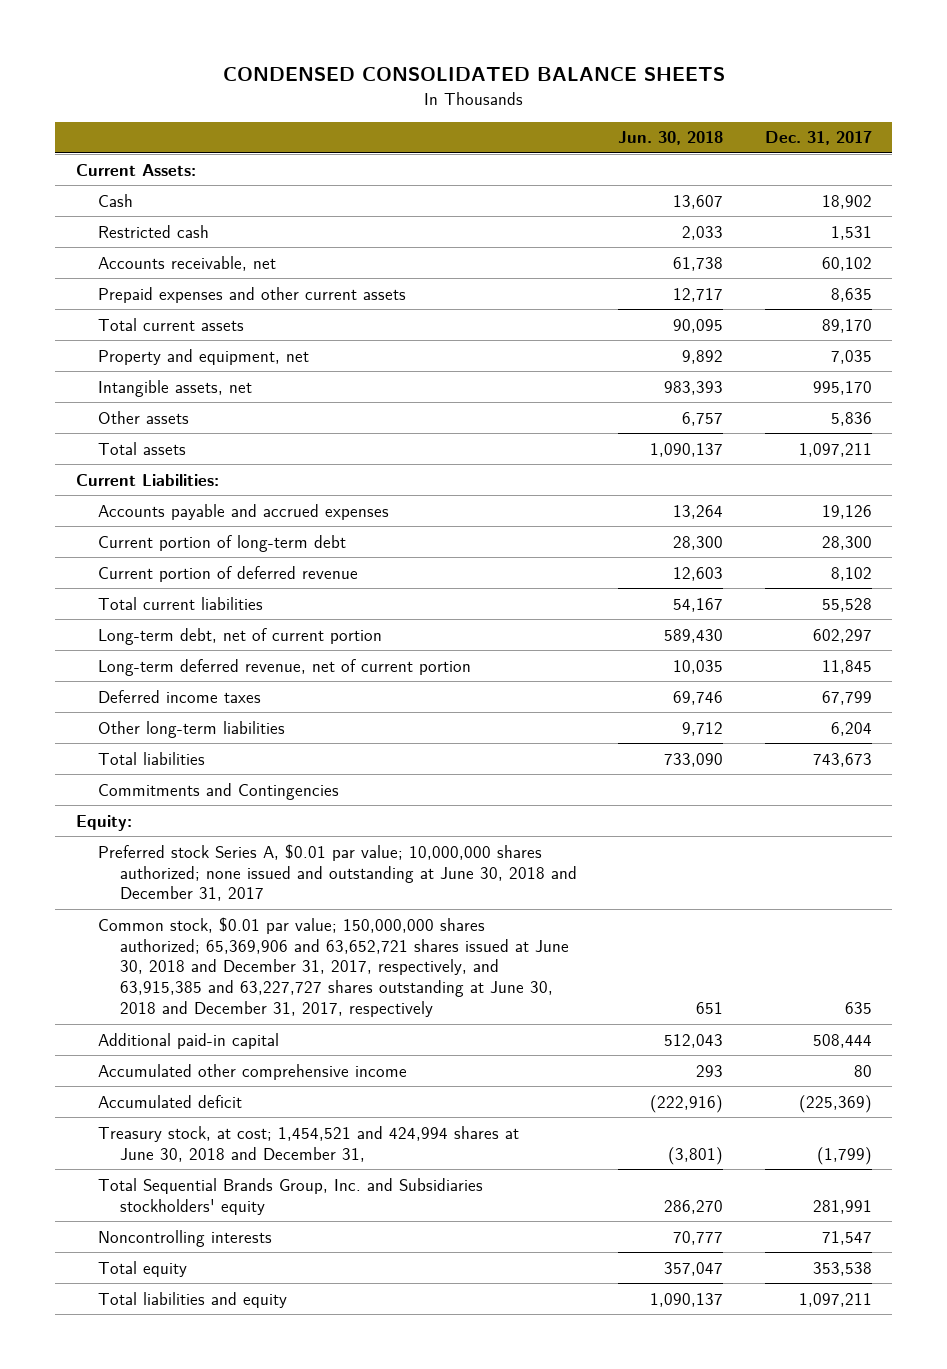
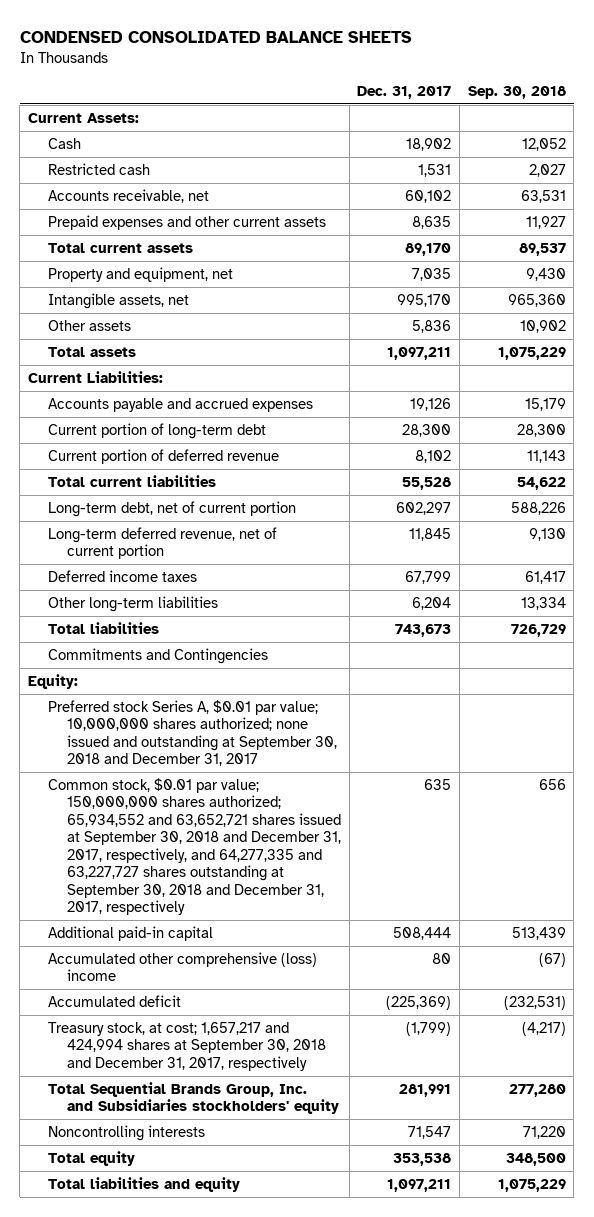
- | Jun. 30, 2018 | Dec. 31, 2017
+ | Dec. 31, 2017 | Sep. 30, 2018
- Preferred stock Series A, $0.01 par value; 10,000,000 shares authorized; none issued and outstanding at June 30, 2018 and December 31, 2017
- Common stock, $0.01 par value; 150,000,000 shares authorized; 65,369,906 and 63,652,721 shares issued at June 30, 2018 and December 31, 2017, respectively, and 63,915,385 and 63,227,727 shares outstanding at June 30, 2018 and December 31, 2017, respectively | 651 | 635
+ Preferred stock Series A, $0.01 par value; 10,000,000 shares authorized; none issued and outstanding at September 30, 2018 and December 31, 2017
+ Common stock, $0.01 par value; 150,000,000 shares authorized; 65,934,552 and 63,652,721 shares issued at September 30, 2018 and December 31, 2017, respectively, and 64,277,335 and 63,227,727 shares outstanding at September 30, 2018 and December 31, 2017, respectively | 635 | 656
- Accumulated other comprehensive income | 293 | 80
+ Accumulated other comprehensive (loss) income | 80 | (67)
- Treasury stock, at cost; 1,454,521 and 424,994 shares at June 30, 2018 and December 31, | (3,801) | (1,799)
+ Treasury stock, at cost; 1,657,217 and 424,994 shares at September 30, 2018 and December 31, 2017, respectively | (1,799) | (4,217)

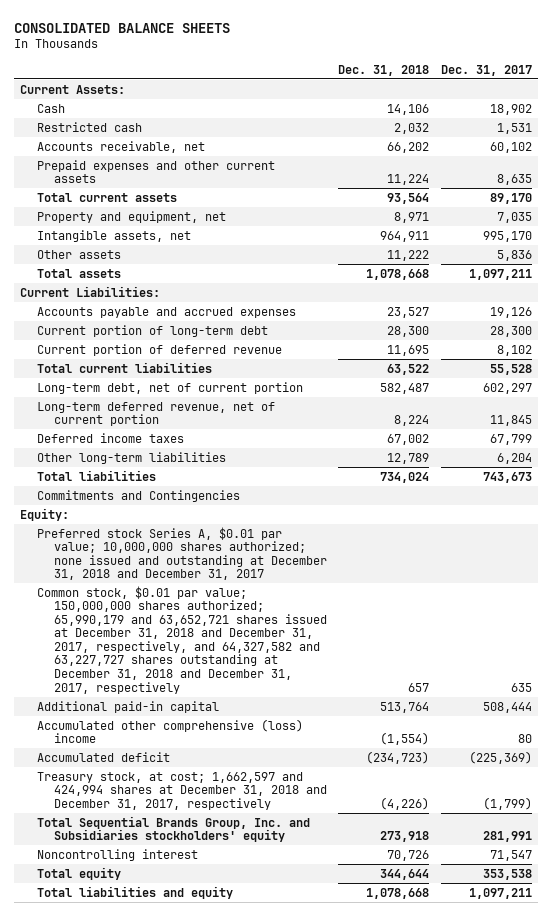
- CONDENSED CONSOLIDATED BALANCE SHEETS
+ CONSOLIDATED BALANCE SHEETS
- | Dec. 31, 2017 | Sep. 30, 2018
+ | Dec. 31, 2018 | Dec. 31, 2017
- Preferred stock Series A, $0.01 par value; 10,000,000 shares authorized; none issued and outstanding at September 30, 2018 and December 31, 2017
- Common stock, $0.01 par value; 150,000,000 shares authorized; 65,934,552 and 63,652,721 shares issued at September 30, 2018 and December 31, 2017, respectively, and 64,277,335 and 63,227,727 shares outstanding at September 30, 2018 and December 31, 2017, respectively | 635 | 656
+ Preferred stock Series A, $0.01 par value; 10,000,000 shares authorized; none issued and outstanding at December 31, 2018 and December 31, 2017
+ Common stock, $0.01 par value; 150,000,000 shares authorized; 65,990,179 and 63,652,721 shares issued at December 31, 2018 and December 31, 2017, respectively, and 64,327,582 and 63,227,727 shares outstanding at December 31, 2018 and December 31, 2017, respectively | 657 | 635
- Treasury stock, at cost; 1,657,217 and 424,994 shares at September 30, 2018 and December 31, 2017, respectively | (1,799) | (4,217)
+ Treasury stock, at cost; 1,662,597 and 424,994 shares at December 31, 2018 and December 31, 2017, respectively | (4,226) | (1,799)
- Noncontrolling interests | 71,547 | 71,220
+ Noncontrolling interest | 70,726 | 71,547

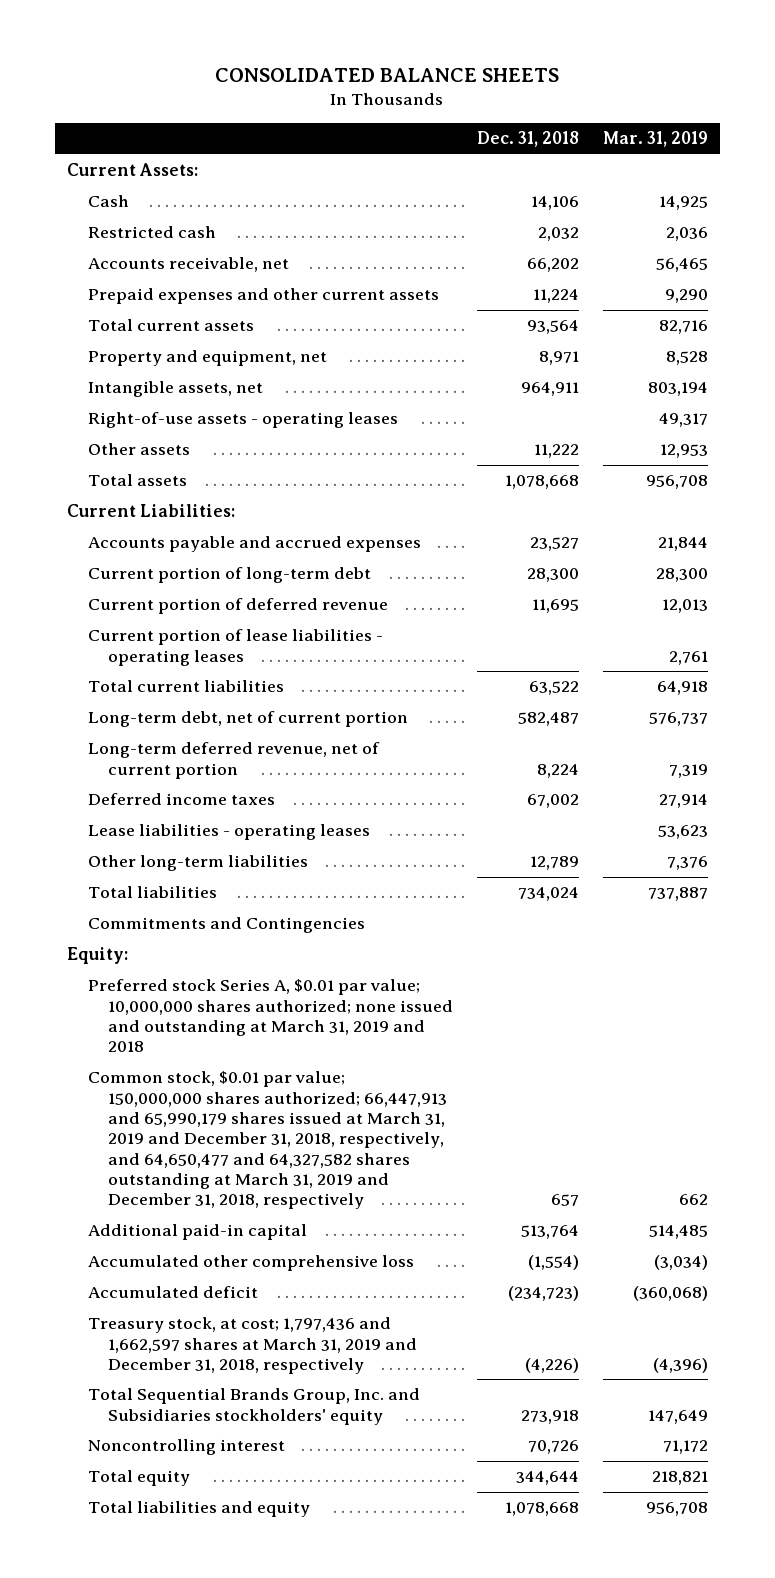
- | Dec. 31, 2018 | Dec. 31, 2017
+ | Dec. 31, 2018 | Mar. 31, 2019
+ Right-of-use assets - operating leases | | 49,317
+ Current portion of lease liabilities - operating leases | | 2,761
+ Lease liabilities - operating leases | | 53,623
- Preferred stock Series A, $0.01 par value; 10,000,000 shares authorized; none issued and outstanding at December 31, 2018 and December 31, 2017
- Common stock, $0.01 par value; 150,000,000 shares authorized; 65,990,179 and 63,652,721 shares issued at December 31, 2018 and December 31, 2017, respectively, and 64,327,582 and 63,227,727 shares outstanding at December 31, 2018 and December 31, 2017, respectively | 657 | 635
+ Preferred stock Series A, $0.01 par value; 10,000,000 shares authorized; none issued and outstanding at March 31, 2019 and 2018
+ Common stock, $0.01 par value; 150,000,000 shares authorized; 66,447,913 and 65,990,179 shares issued at March 31, 2019 and December 31, 2018, respectively, and 64,650,477 and 64,327,582 shares outstanding at March 31, 2019 and December 31, 2018, respectively | 657 | 662
- Accumulated other comprehensive (loss) income | (1,554) | 80
+ Accumulated other comprehensive loss | (1,554) | (3,034)
- Treasury stock, at cost; 1,662,597 and 424,994 shares at December 31, 2018 and December 31, 2017, respectively | (4,226) | (1,799)
+ Treasury stock, at cost; 1,797,436 and 1,662,597 shares at March 31, 2019 and December 31, 2018, respectively | (4,226) | (4,396)

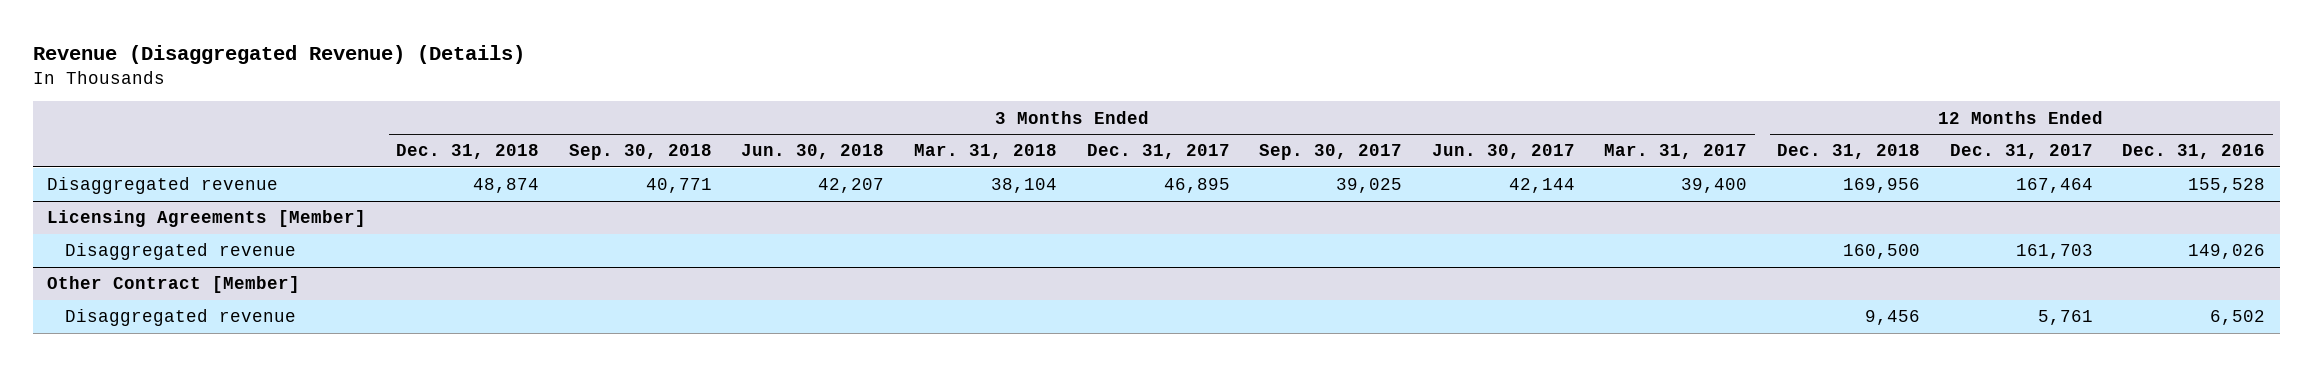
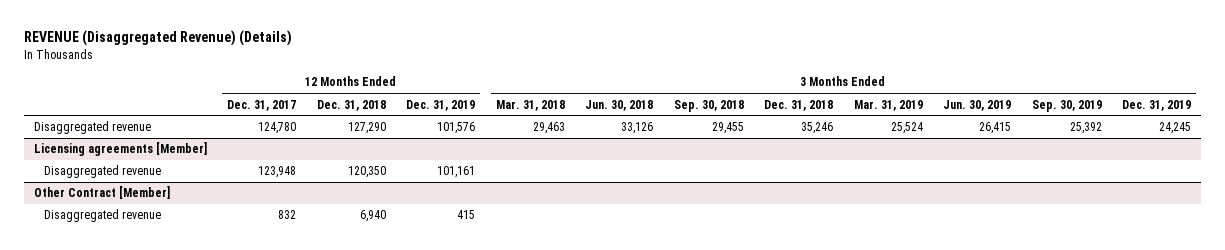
- Revenue (Disaggregated Revenue) (Details)
+ REVENUE (Disaggregated Revenue) (Details)
- | 3 Months Ended Dec. 31, 2018 | 3 Months Ended Sep. 30, 2018 | 3 Months Ended Jun. 30, 2018 | 3 Months Ended Mar. 31, 2018 | 3 Months Ended Dec. 31, 2017 | 3 Months Ended Sep. 30, 2017 | 3 Months Ended Jun. 30, 2017 | 3 Months Ended Mar. 31, 2017 | 12 Months Ended Dec. 31, 2018 | 12 Months Ended Dec. 31, 2017 | 12 Months Ended Dec. 31, 2016
+ | 12 Months Ended Dec. 31, 2017 | 12 Months Ended Dec. 31, 2018 | 12 Months Ended Dec. 31, 2019 | 3 Months Ended Mar. 31, 2018 | 3 Months Ended Jun. 30, 2018 | 3 Months Ended Sep. 30, 2018 | 3 Months Ended Dec. 31, 2018 | 3 Months Ended Mar. 31, 2019 | 3 Months Ended Jun. 30, 2019 | 3 Months Ended Sep. 30, 2019 | 3 Months Ended Dec. 31, 2019
- Disaggregated revenue | 48,874 | 40,771 | 42,207 | 38,104 | 46,895 | 39,025 | 42,144 | 39,400 | 169,956 | 167,464 | 155,528
- Licensing Agreements [Member]
- Disaggregated revenue | | | | | | | | | 160,500 | 161,703 | 149,026
+ Disaggregated revenue | 124,780 | 127,290 | 101,576 | 29,463 | 33,126 | 29,455 | 35,246 | 25,524 | 26,415 | 25,392 | 24,245
+ Licensing agreements [Member]
+ Disaggregated revenue | 123,948 | 120,350 | 101,161 | | | | | | | |
@ Other Contract [Member]
- Disaggregated revenue | | | | | | | | | 9,456 | 5,761 | 6,502
+ Disaggregated revenue | 832 | 6,940 | 415 | | | | | | | |

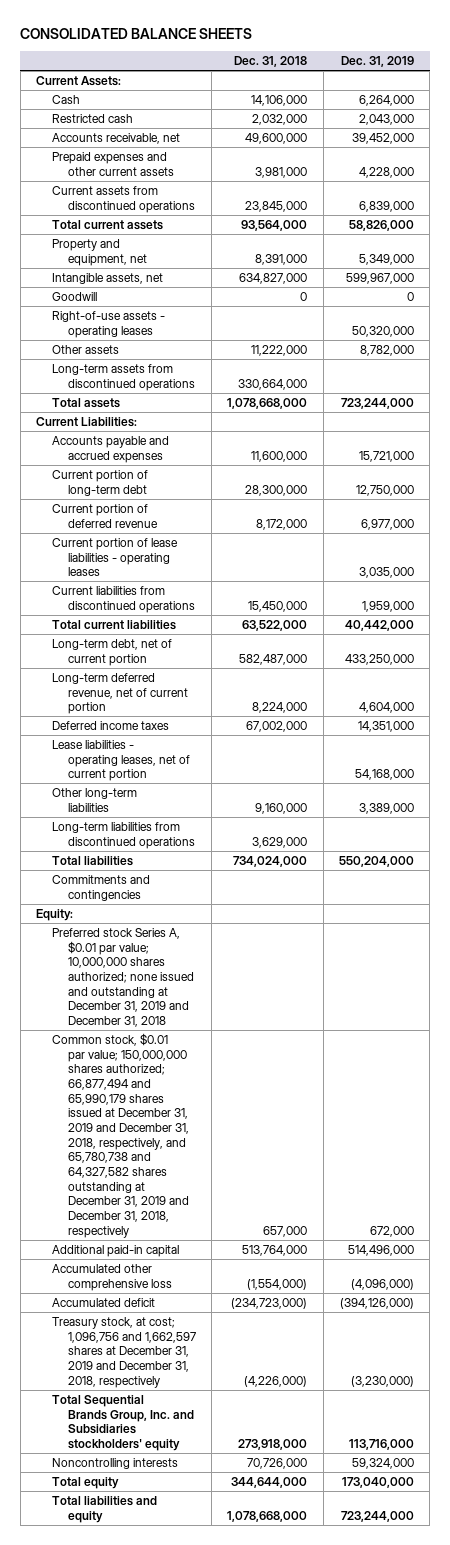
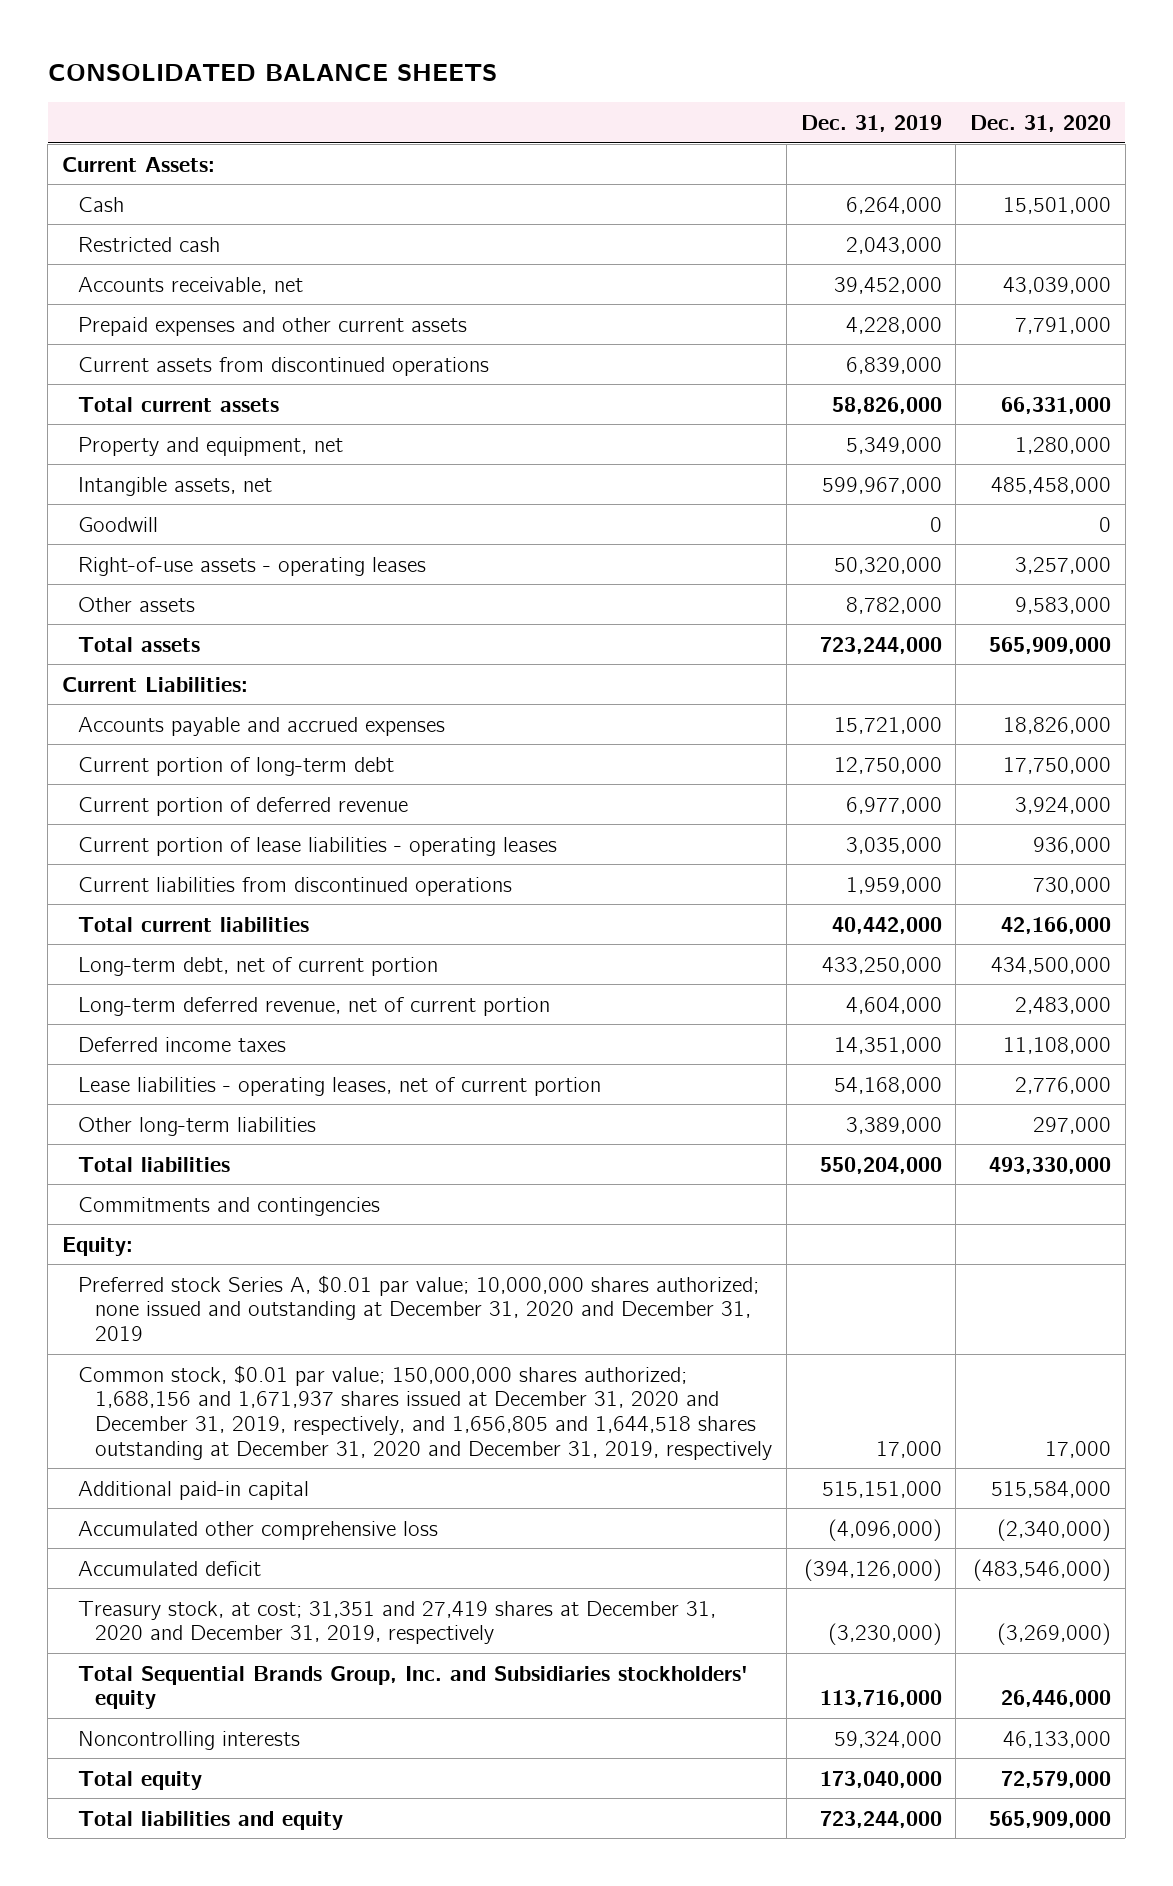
- | Dec. 31, 2018 | Dec. 31, 2019
+ | Dec. 31, 2019 | Dec. 31, 2020
- Long-term assets from discontinued operations | 330,664,000 |
- Long-term liabilities from discontinued operations | 3,629,000 |
- Preferred stock Series A, $0.01 par value; 10,000,000 shares authorized; none issued and outstanding at December 31, 2019 and December 31, 2018
- Common stock, $0.01 par value; 150,000,000 shares authorized; 66,877,494 and 65,990,179 shares issued at December 31, 2019 and December 31, 2018, respectively, and 65,780,738 and 64,327,582 shares outstanding at December 31, 2019 and December 31, 2018, respectively | 657,000 | 672,000
- Additional paid-in capital | 513,764,000 | 514,496,000
+ Preferred stock Series A, $0.01 par value; 10,000,000 shares authorized; none issued and outstanding at December 31, 2020 and December 31, 2019
+ Common stock, $0.01 par value; 150,000,000 shares authorized; 1,688,156 and 1,671,937 shares issued at December 31, 2020 and December 31, 2019, respectively, and 1,656,805 and 1,644,518 shares outstanding at December 31, 2020 and December 31, 2019, respectively | 17,000 | 17,000
+ Additional paid-in capital | 515,151,000 | 515,584,000
- Treasury stock, at cost; 1,096,756 and 1,662,597 shares at December 31, 2019 and December 31, 2018, respectively | (4,226,000) | (3,230,000)
+ Treasury stock, at cost; 31,351 and 27,419 shares at December 31, 2020 and December 31, 2019, respectively | (3,230,000) | (3,269,000)

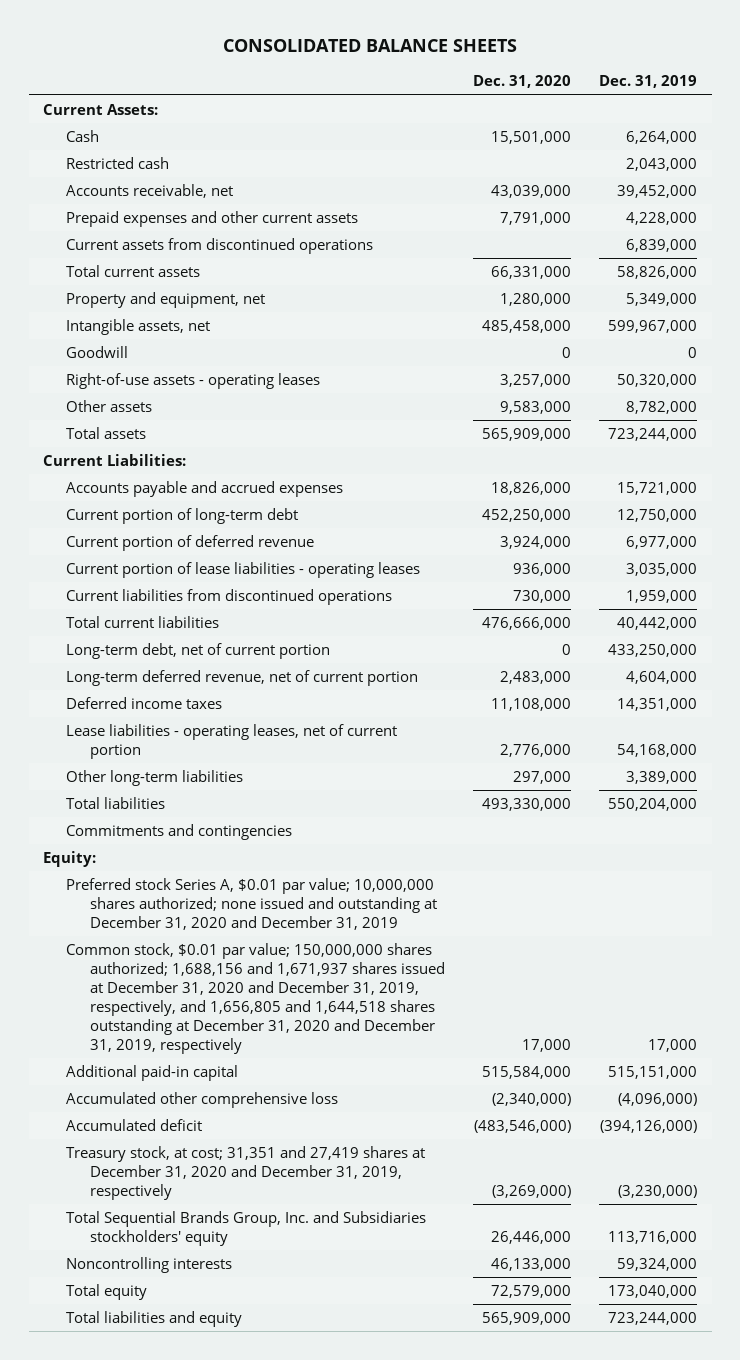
- | Dec. 31, 2019 | Dec. 31, 2020
+ | Dec. 31, 2020 | Dec. 31, 2019
- Current portion of long-term debt | 12,750,000 | 17,750,000
+ Current portion of long-term debt | 452,250,000 | 12,750,000
- Total current liabilities | 40,442,000 | 42,166,000
- Long-term debt, net of current portion | 433,250,000 | 434,500,000
+ Total current liabilities | 476,666,000 | 40,442,000
+ Long-term debt, net of current portion | 0 | 433,250,000

